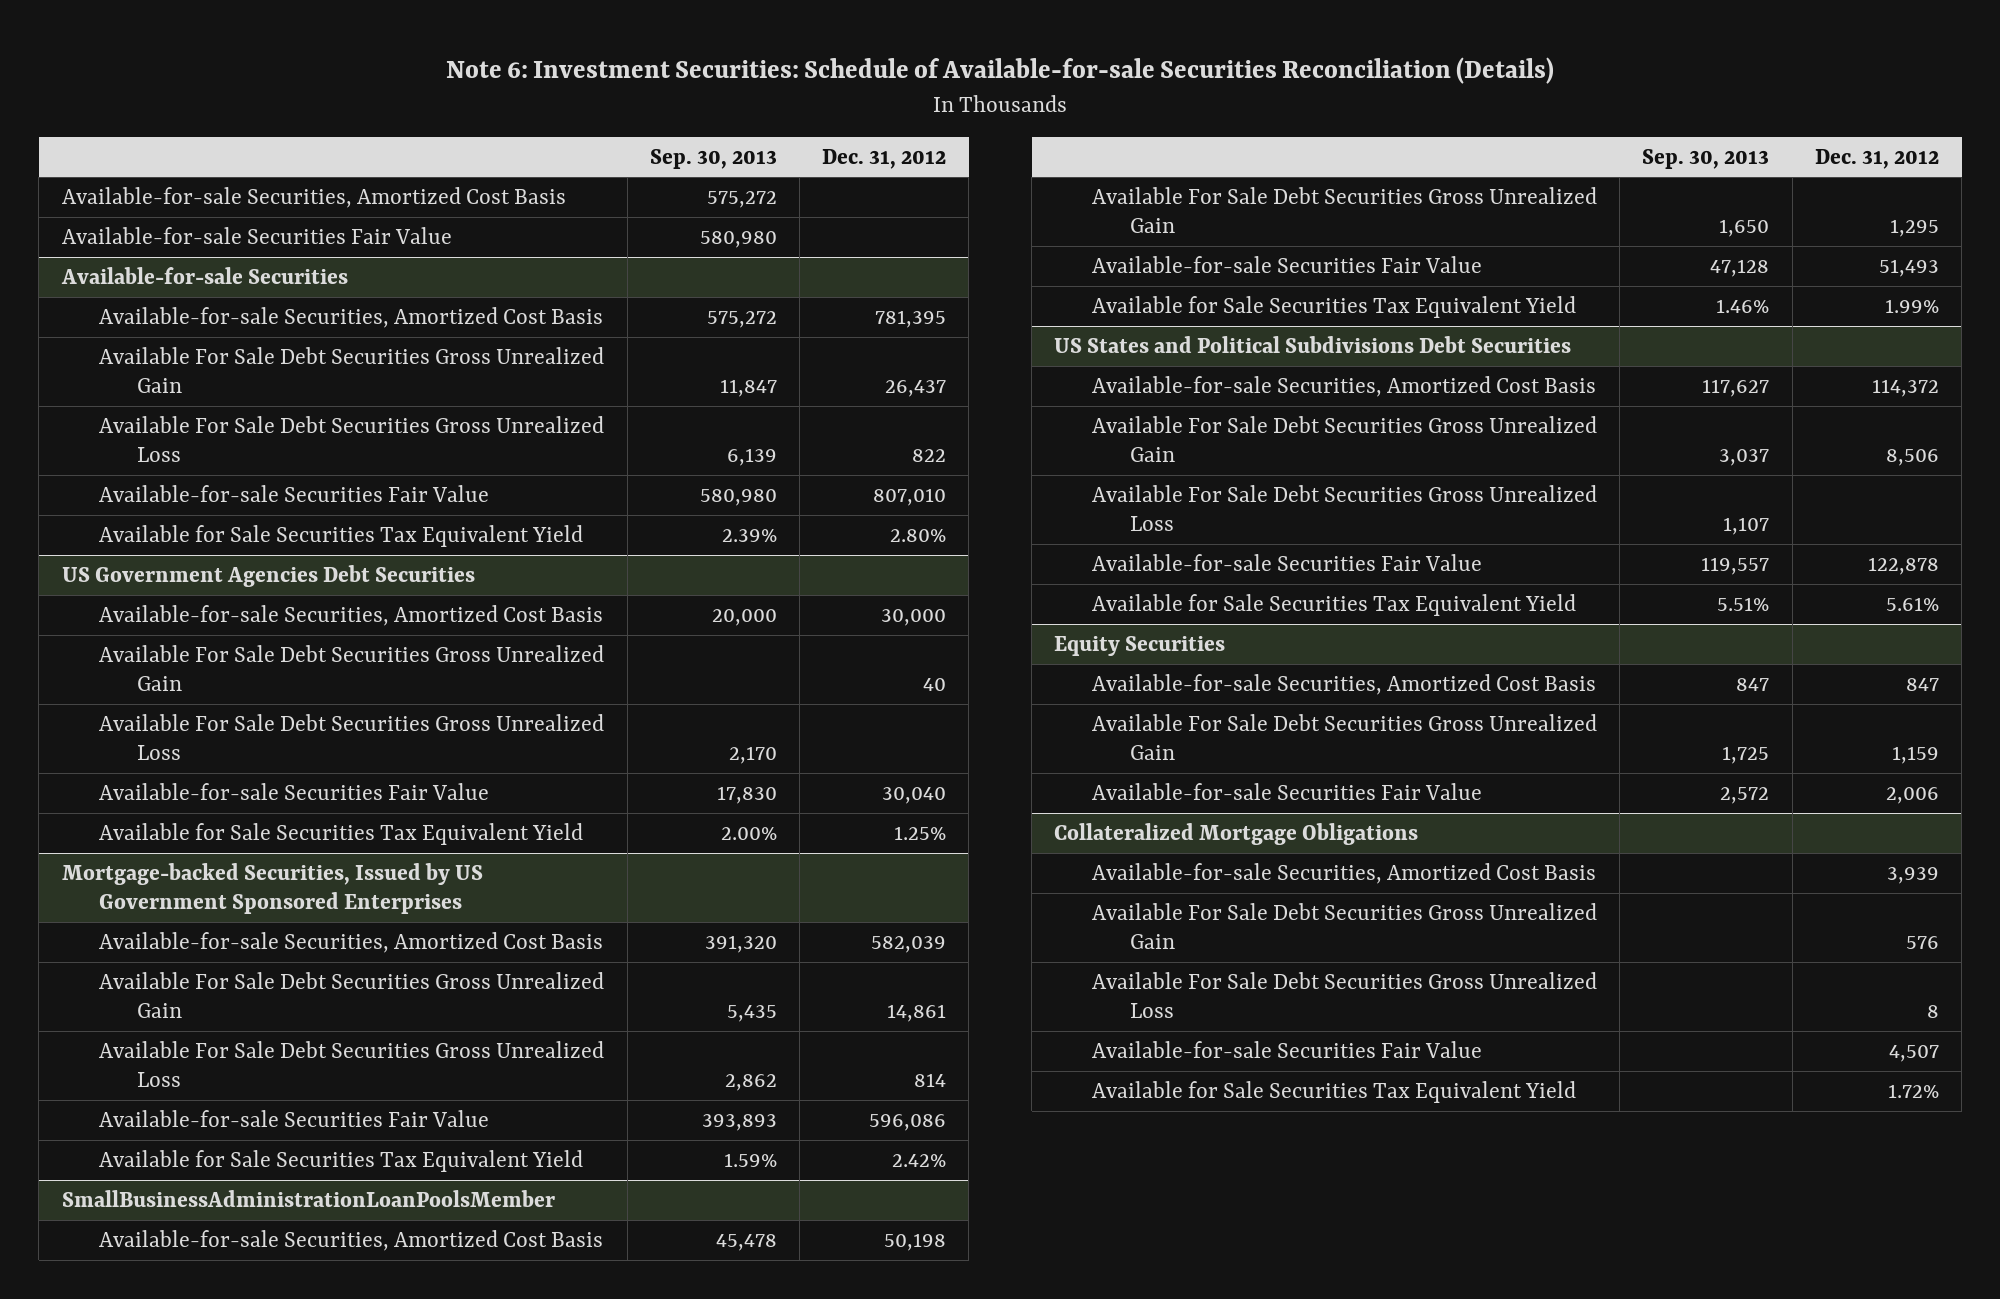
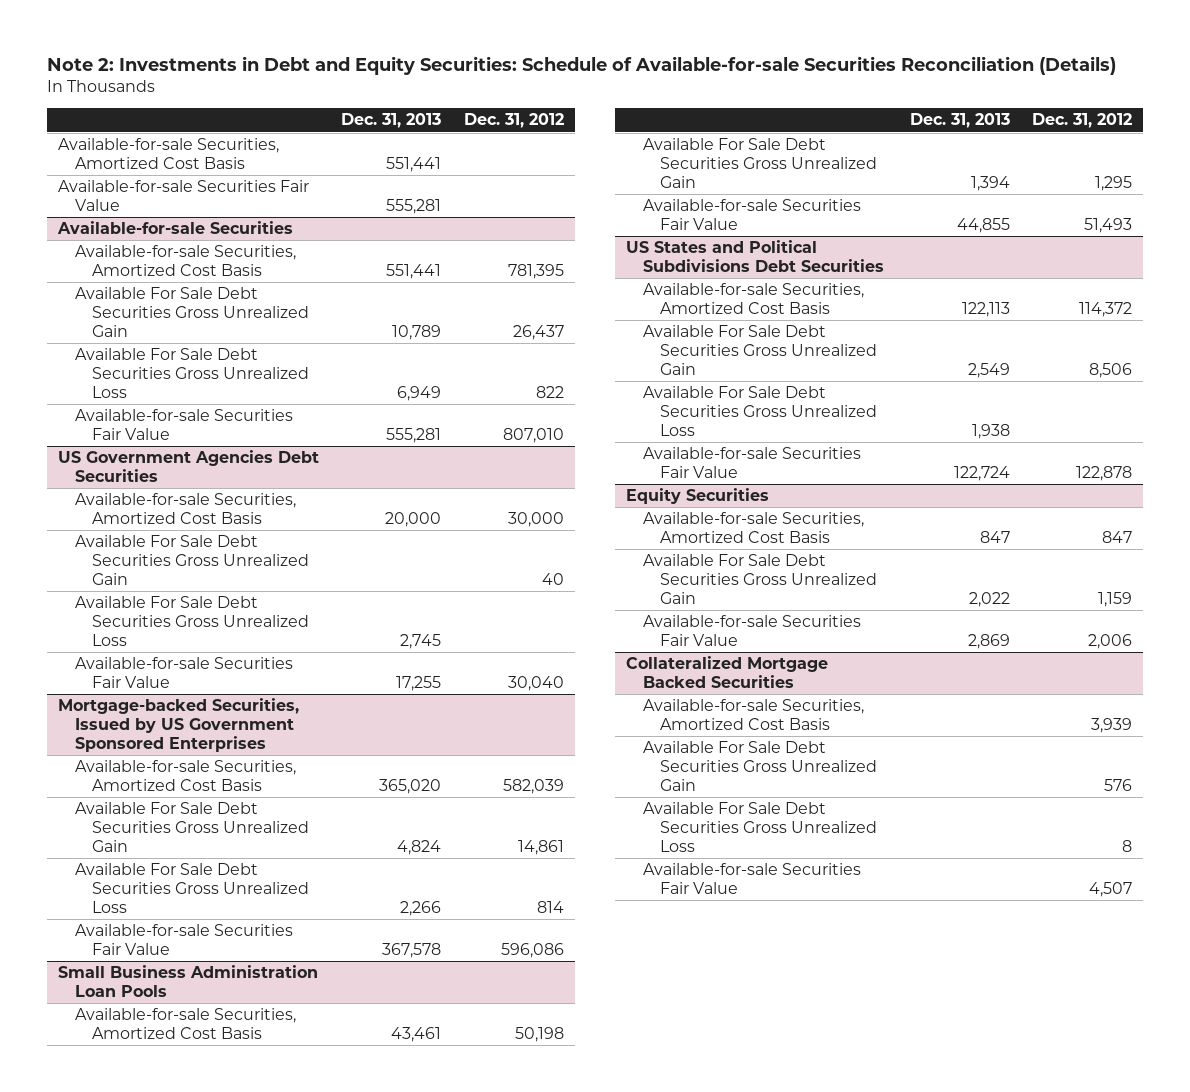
- Note 6: Investment Securities: Schedule of Available-for-sale Securities Reconciliation (Details)
+ Note 2: Investments in Debt and Equity Securities: Schedule of Available-for-sale Securities Reconciliation (Details)
- | Sep. 30, 2013 | Dec. 31, 2012
+ | Dec. 31, 2013 | Dec. 31, 2012
@ Available-for-sale Securities
- Available for Sale Securities Tax Equivalent Yield | 2.39% | 2.80%
@ US Government Agencies Debt Securities
- Available for Sale Securities Tax Equivalent Yield | 2.00% | 1.25%
@ Mortgage-backed Securities, Issued by US Government Sponsored Enterprises
- Available for Sale Securities Tax Equivalent Yield | 1.59% | 2.42%
- SmallBusinessAdministrationLoanPoolsMember
+ Small Business Administration Loan Pools
- Available for Sale Securities Tax Equivalent Yield | 1.46% | 1.99%
@ US States and Political Subdivisions Debt Securities
- Available for Sale Securities Tax Equivalent Yield | 5.51% | 5.61%
- Collateralized Mortgage Obligations
+ Collateralized Mortgage Backed Securities
- Available for Sale Securities Tax Equivalent Yield | | 1.72%

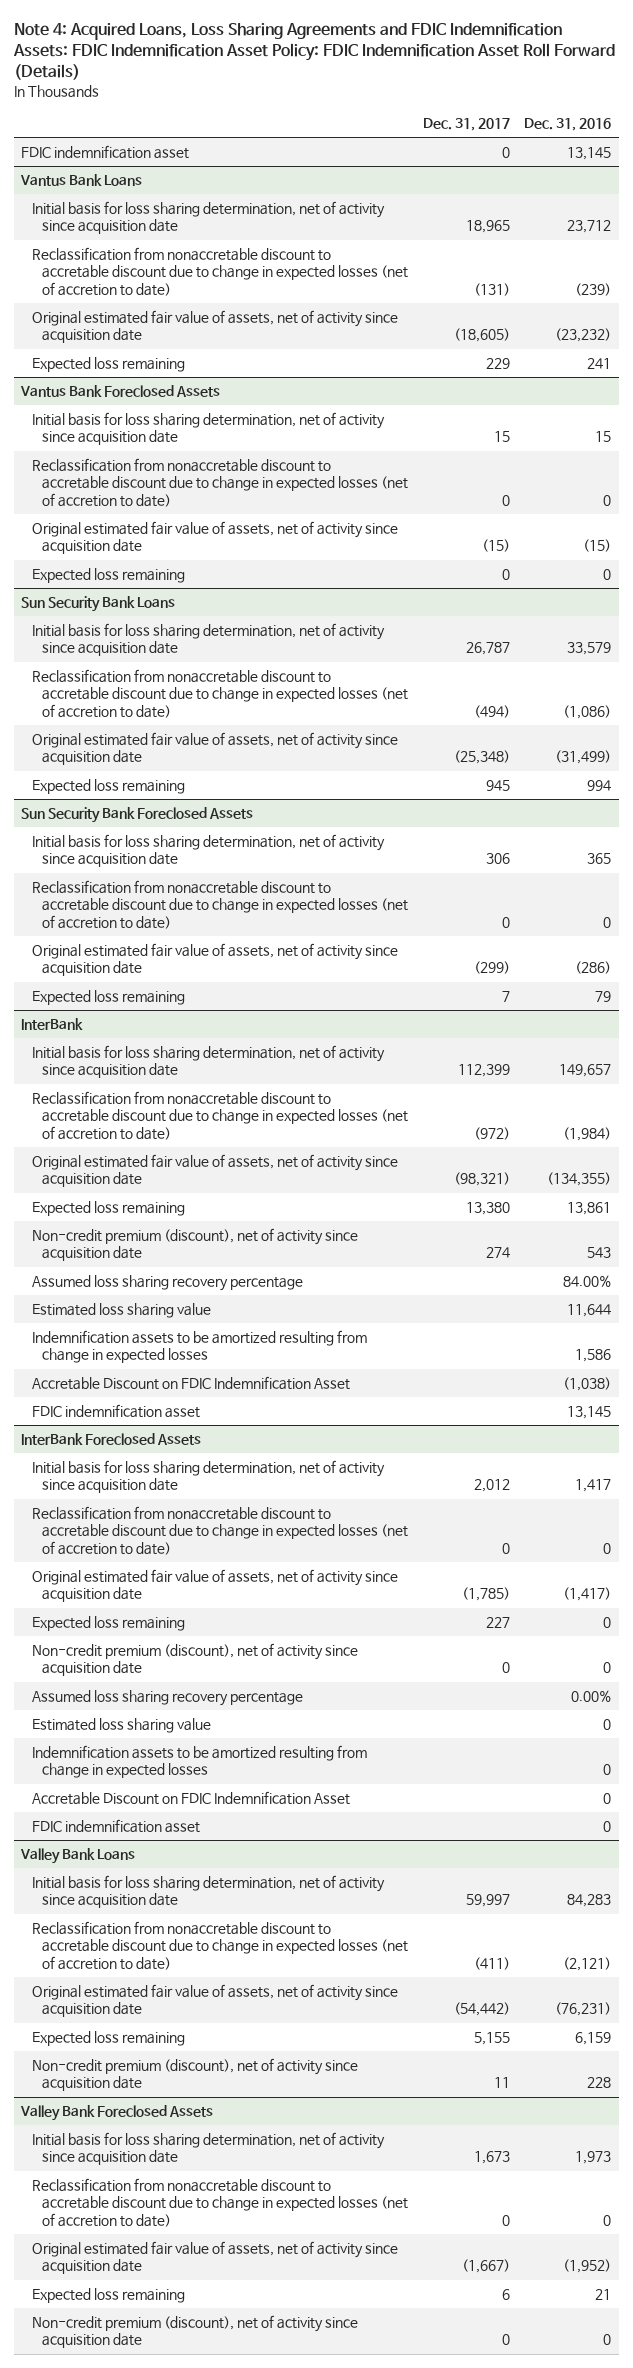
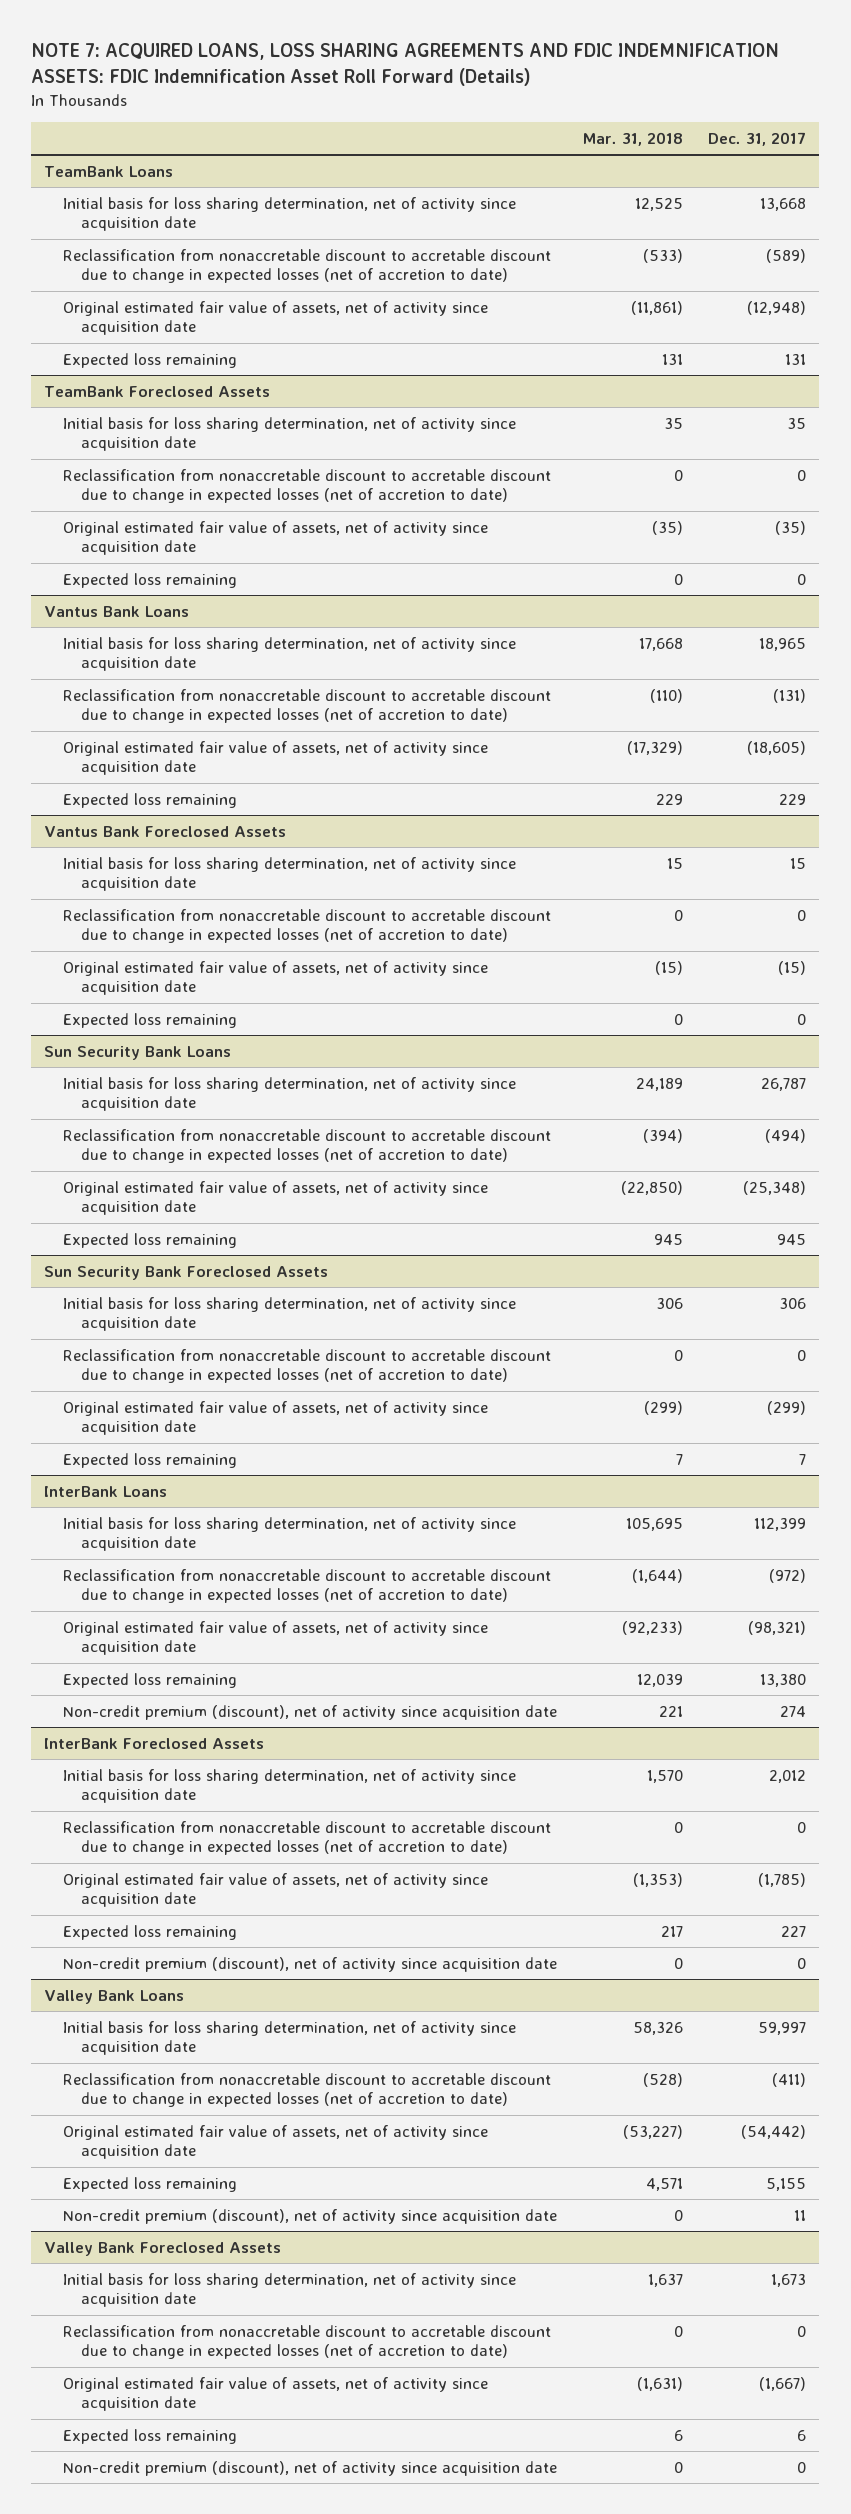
- Note 4: Acquired Loans, Loss Sharing Agreements and FDIC Indemnification Assets: FDIC Indemnification Asset Policy: FDIC Indemnification Asset Roll Forward (Details)
+ NOTE 7: ACQUIRED LOANS, LOSS SHARING AGREEMENTS AND FDIC INDEMNIFICATION ASSETS: FDIC Indemnification Asset Roll Forward (Details)
- | Dec. 31, 2017 | Dec. 31, 2016
+ | Mar. 31, 2018 | Dec. 31, 2017
- FDIC indemnification asset | 0 | 13,145
+ TeamBank Loans
+ Initial basis for loss sharing determination, net of activity since acquisition date | 12,525 | 13,668
+ Reclassification from nonaccretable discount to accretable discount due to change in expected losses (net of accretion to date) | (533) | (589)
+ Original estimated fair value of assets, net of activity since acquisition date | (11,861) | (12,948)
+ Expected loss remaining | 131 | 131
+ TeamBank Foreclosed Assets
+ Initial basis for loss sharing determination, net of activity since acquisition date | 35 | 35
+ Reclassification from nonaccretable discount to accretable discount due to change in expected losses (net of accretion to date) | 0 | 0
+ Original estimated fair value of assets, net of activity since acquisition date | (35) | (35)
+ Expected loss remaining | 0 | 0
- InterBank
+ InterBank Loans
- Assumed loss sharing recovery percentage | | 84.00%
- Estimated loss sharing value | | 11,644
- Indemnification assets to be amortized resulting from change in expected losses | | 1,586
- Accretable Discount on FDIC Indemnification Asset | | (1,038)
- FDIC indemnification asset | | 13,145
@ InterBank Foreclosed Assets
- Assumed loss sharing recovery percentage | | 0.00%
- Estimated loss sharing value | | 0
- Indemnification assets to be amortized resulting from change in expected losses | | 0
- Accretable Discount on FDIC Indemnification Asset | | 0
- FDIC indemnification asset | | 0

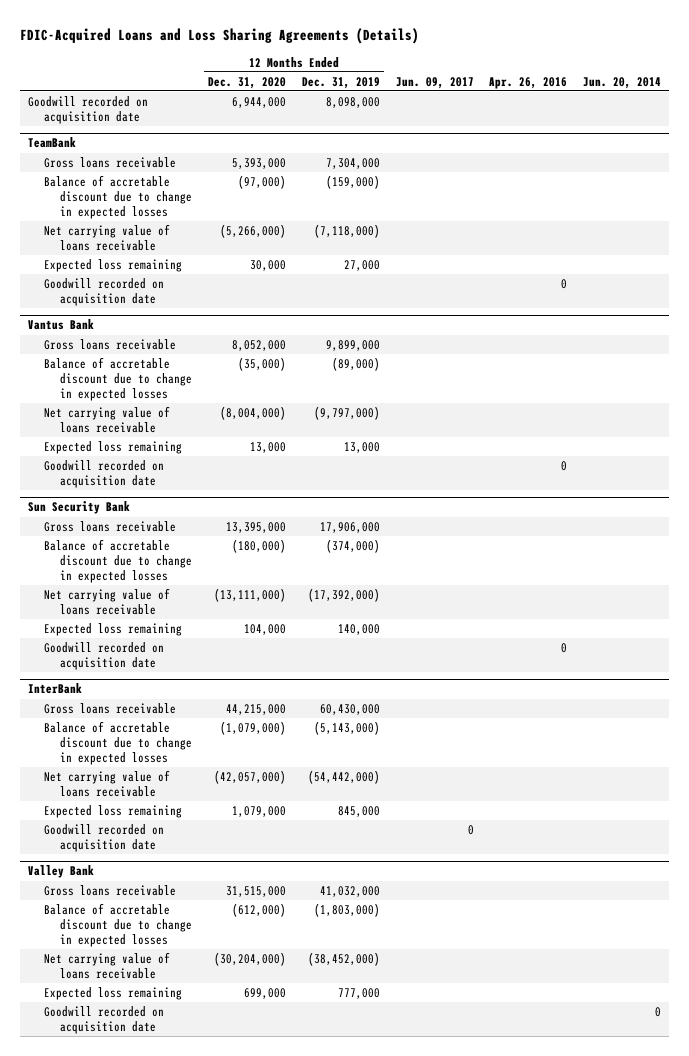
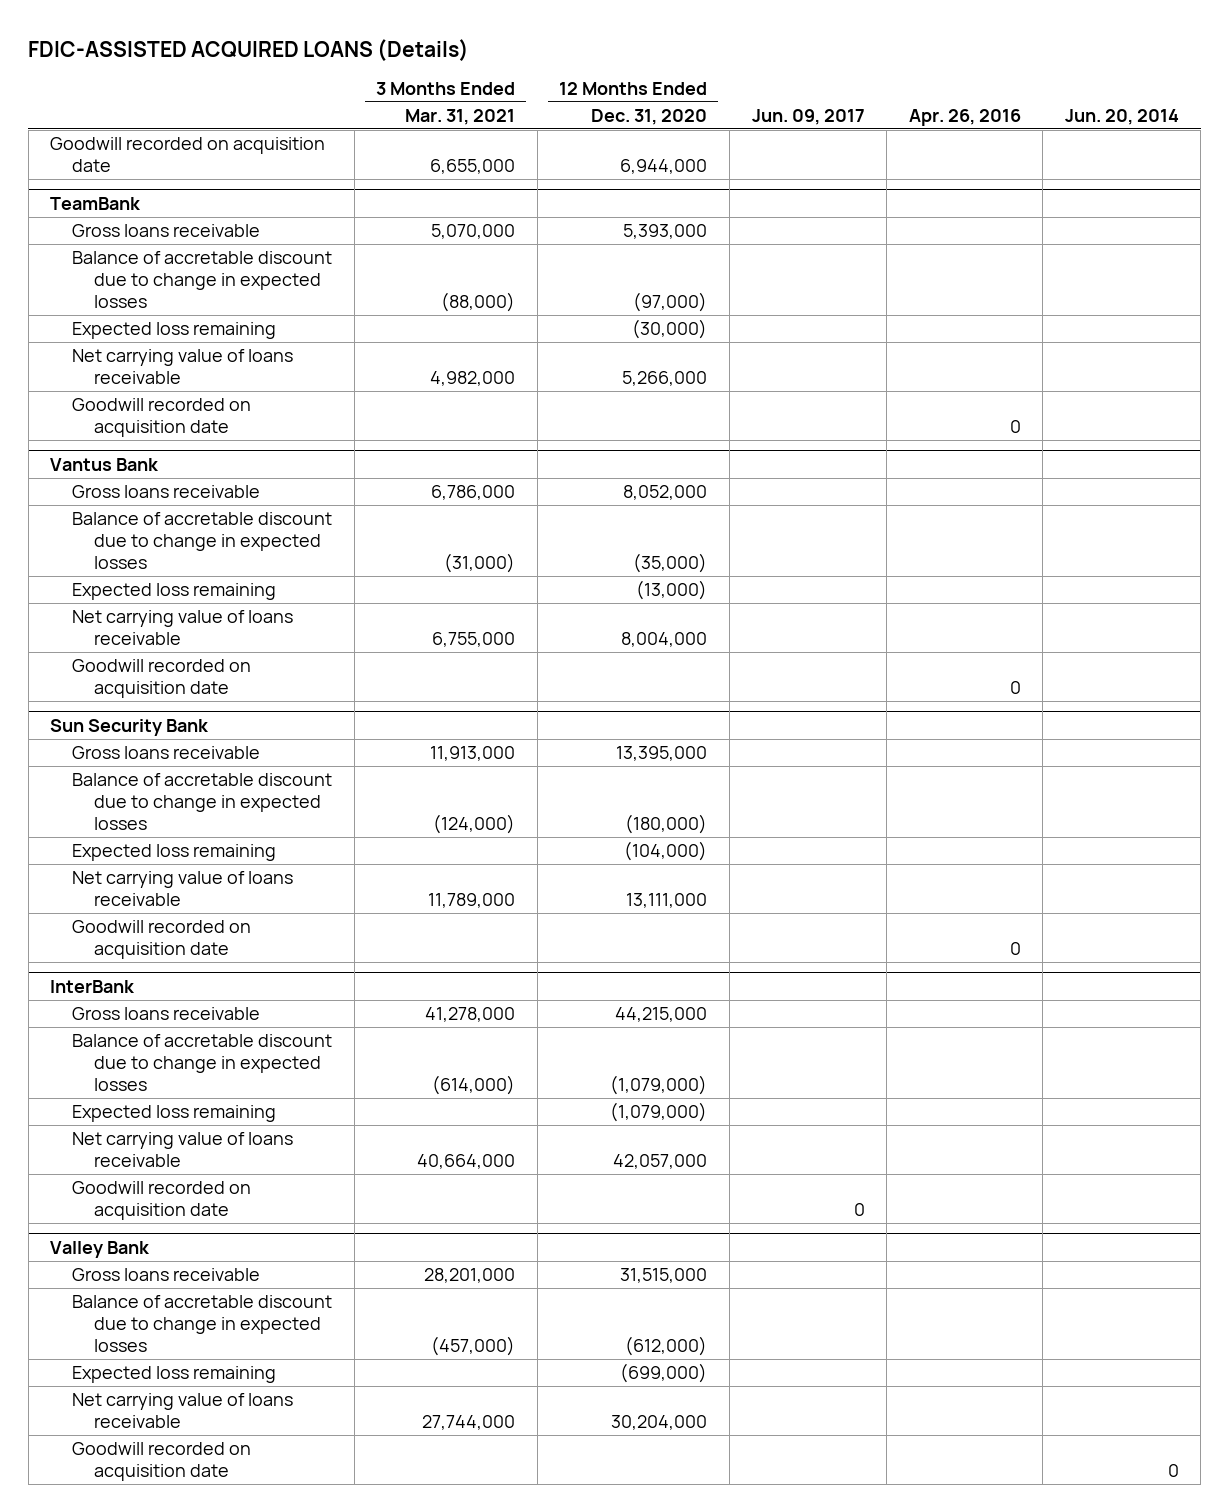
- FDIC-Acquired Loans and Loss Sharing Agreements (Details)
+ FDIC-ASSISTED ACQUIRED LOANS (Details)
- | 12 Months Ended Dec. 31, 2020 | 12 Months Ended Dec. 31, 2019 | Jun. 09, 2017 | Apr. 26, 2016 | Jun. 20, 2014
+ | 3 Months Ended Mar. 31, 2021 | 12 Months Ended Dec. 31, 2020 | Jun. 09, 2017 | Apr. 26, 2016 | Jun. 20, 2014
@ TeamBank
- Net carrying value of loans receivable | (5,266,000) | (7,118,000) | | |
- Expected loss remaining | 30,000 | 27,000 | | |
+ Expected loss remaining | | (30,000) | | |
+ Net carrying value of loans receivable | 4,982,000 | 5,266,000 | | |
@ Vantus Bank
- Net carrying value of loans receivable | (8,004,000) | (9,797,000) | | |
- Expected loss remaining | 13,000 | 13,000 | | |
+ Expected loss remaining | | (13,000) | | |
+ Net carrying value of loans receivable | 6,755,000 | 8,004,000 | | |
@ Sun Security Bank
- Net carrying value of loans receivable | (13,111,000) | (17,392,000) | | |
- Expected loss remaining | 104,000 | 140,000 | | |
+ Expected loss remaining | | (104,000) | | |
+ Net carrying value of loans receivable | 11,789,000 | 13,111,000 | | |
@ InterBank
- Net carrying value of loans receivable | (42,057,000) | (54,442,000) | | |
- Expected loss remaining | 1,079,000 | 845,000 | | |
+ Expected loss remaining | | (1,079,000) | | |
+ Net carrying value of loans receivable | 40,664,000 | 42,057,000 | | |
@ Valley Bank
- Net carrying value of loans receivable | (30,204,000) | (38,452,000) | | |
- Expected loss remaining | 699,000 | 777,000 | | |
+ Expected loss remaining | | (699,000) | | |
+ Net carrying value of loans receivable | 27,744,000 | 30,204,000 | | |

